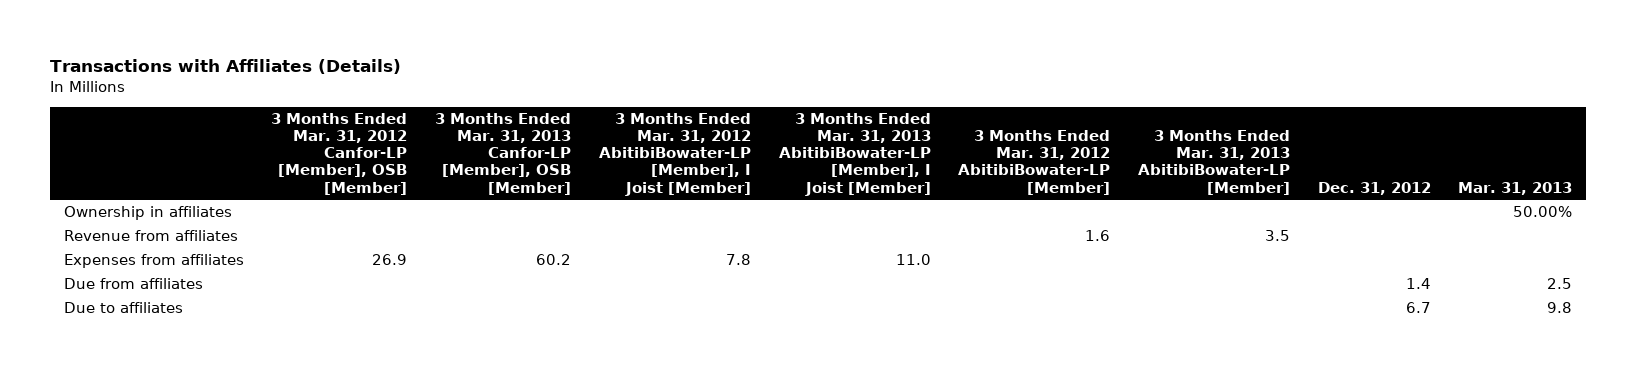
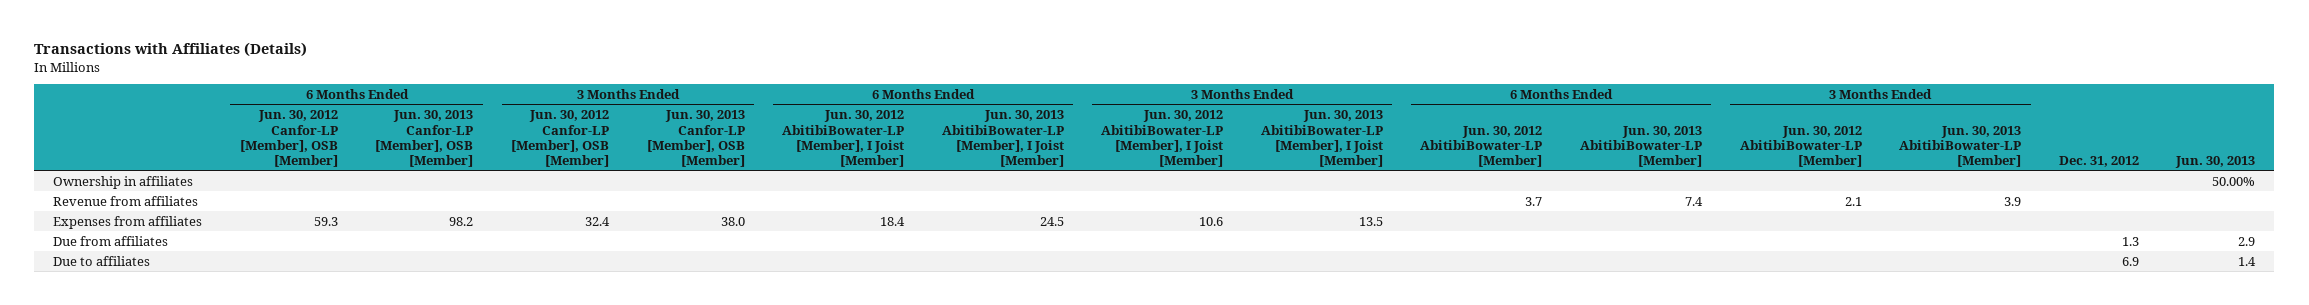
- | 3 Months Ended Mar. 31, 2012 Canfor-LP [Member], OSB [Member] | 3 Months Ended Mar. 31, 2013 Canfor-LP [Member], OSB [Member] | 3 Months Ended Mar. 31, 2012 AbitibiBowater-LP [Member], I Joist [Member] | 3 Months Ended Mar. 31, 2013 AbitibiBowater-LP [Member], I Joist [Member] | 3 Months Ended Mar. 31, 2012 AbitibiBowater-LP [Member] | 3 Months Ended Mar. 31, 2013 AbitibiBowater-LP [Member] | Dec. 31, 2012 | Mar. 31, 2013
+ | 6 Months Ended Jun. 30, 2012 Canfor-LP [Member], OSB [Member] | 6 Months Ended Jun. 30, 2013 Canfor-LP [Member], OSB [Member] | 3 Months Ended Jun. 30, 2012 Canfor-LP [Member], OSB [Member] | 3 Months Ended Jun. 30, 2013 Canfor-LP [Member], OSB [Member] | 6 Months Ended Jun. 30, 2012 AbitibiBowater-LP [Member], I Joist [Member] | 6 Months Ended Jun. 30, 2013 AbitibiBowater-LP [Member], I Joist [Member] | 3 Months Ended Jun. 30, 2012 AbitibiBowater-LP [Member], I Joist [Member] | 3 Months Ended Jun. 30, 2013 AbitibiBowater-LP [Member], I Joist [Member] | 6 Months Ended Jun. 30, 2012 AbitibiBowater-LP [Member] | 6 Months Ended Jun. 30, 2013 AbitibiBowater-LP [Member] | 3 Months Ended Jun. 30, 2012 AbitibiBowater-LP [Member] | 3 Months Ended Jun. 30, 2013 AbitibiBowater-LP [Member] | Dec. 31, 2012 | Jun. 30, 2013
- Due from affiliates | | | | | | | 1.4 | 2.5
- Due to affiliates | | | | | | | 6.7 | 9.8
+ Due from affiliates | | | | | | | | | | | | | 1.3 | 2.9
+ Due to affiliates | | | | | | | | | | | | | 6.9 | 1.4

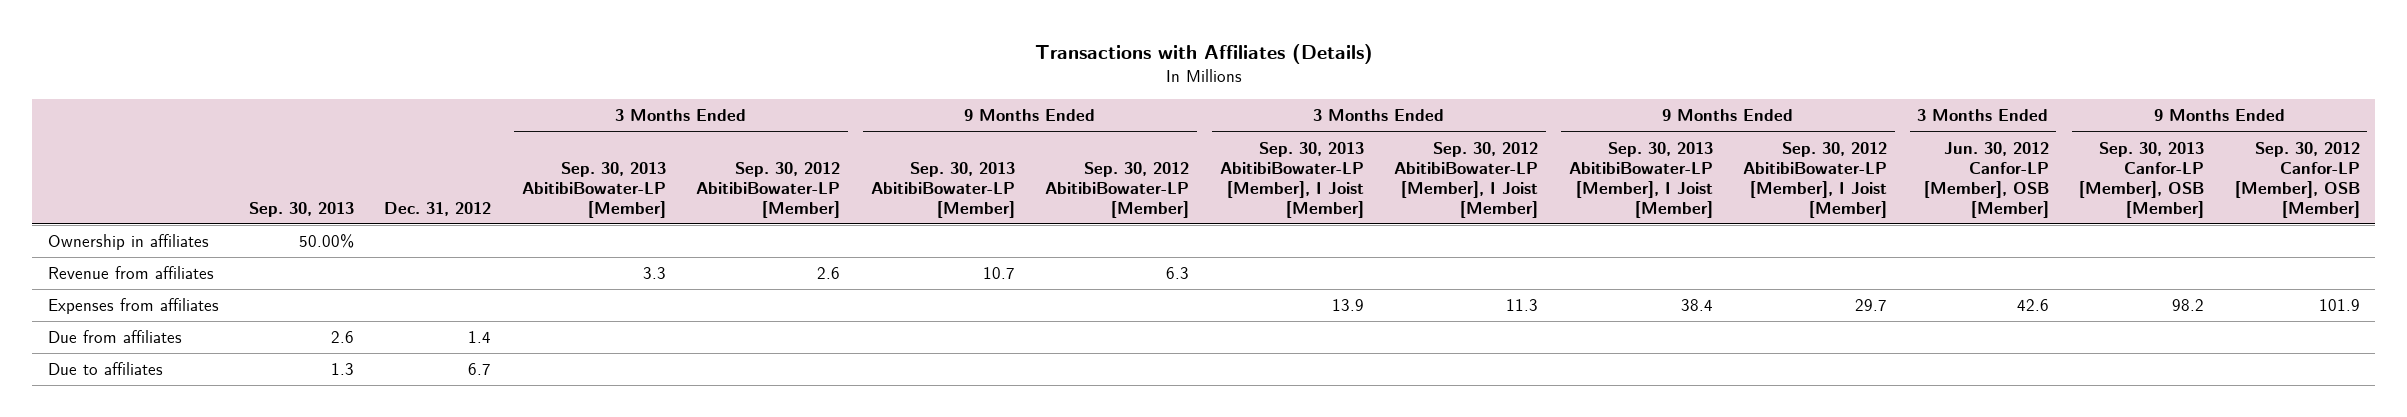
- | 6 Months Ended Jun. 30, 2012 Canfor-LP [Member], OSB [Member] | 6 Months Ended Jun. 30, 2013 Canfor-LP [Member], OSB [Member] | 3 Months Ended Jun. 30, 2012 Canfor-LP [Member], OSB [Member] | 3 Months Ended Jun. 30, 2013 Canfor-LP [Member], OSB [Member] | 6 Months Ended Jun. 30, 2012 AbitibiBowater-LP [Member], I Joist [Member] | 6 Months Ended Jun. 30, 2013 AbitibiBowater-LP [Member], I Joist [Member] | 3 Months Ended Jun. 30, 2012 AbitibiBowater-LP [Member], I Joist [Member] | 3 Months Ended Jun. 30, 2013 AbitibiBowater-LP [Member], I Joist [Member] | 6 Months Ended Jun. 30, 2012 AbitibiBowater-LP [Member] | 6 Months Ended Jun. 30, 2013 AbitibiBowater-LP [Member] | 3 Months Ended Jun. 30, 2012 AbitibiBowater-LP [Member] | 3 Months Ended Jun. 30, 2013 AbitibiBowater-LP [Member] | Dec. 31, 2012 | Jun. 30, 2013
+ | Sep. 30, 2013 | Dec. 31, 2012 | 3 Months Ended Sep. 30, 2013 AbitibiBowater-LP [Member] | 3 Months Ended Sep. 30, 2012 AbitibiBowater-LP [Member] | 9 Months Ended Sep. 30, 2013 AbitibiBowater-LP [Member] | 9 Months Ended Sep. 30, 2012 AbitibiBowater-LP [Member] | 3 Months Ended Sep. 30, 2013 AbitibiBowater-LP [Member], I Joist [Member] | 3 Months Ended Sep. 30, 2012 AbitibiBowater-LP [Member], I Joist [Member] | 9 Months Ended Sep. 30, 2013 AbitibiBowater-LP [Member], I Joist [Member] | 9 Months Ended Sep. 30, 2012 AbitibiBowater-LP [Member], I Joist [Member] | 3 Months Ended Jun. 30, 2012 Canfor-LP [Member], OSB [Member] | 9 Months Ended Sep. 30, 2013 Canfor-LP [Member], OSB [Member] | 9 Months Ended Sep. 30, 2012 Canfor-LP [Member], OSB [Member]
- Expenses from affiliates | 59.3 | 98.2 | 32.4 | 38.0 | 18.4 | 24.5 | 10.6 | 13.5 | | | | | |
- Due from affiliates | | | | | | | | | | | | | 1.3 | 2.9
- Due to affiliates | | | | | | | | | | | | | 6.9 | 1.4
+ Expenses from affiliates | | | | | | | 13.9 | 11.3 | 38.4 | 29.7 | 42.6 | 98.2 | 101.9
+ Due from affiliates | 2.6 | 1.4 | | | | | | | | | | |
+ Due to affiliates | 1.3 | 6.7 | | | | | | | | | | |

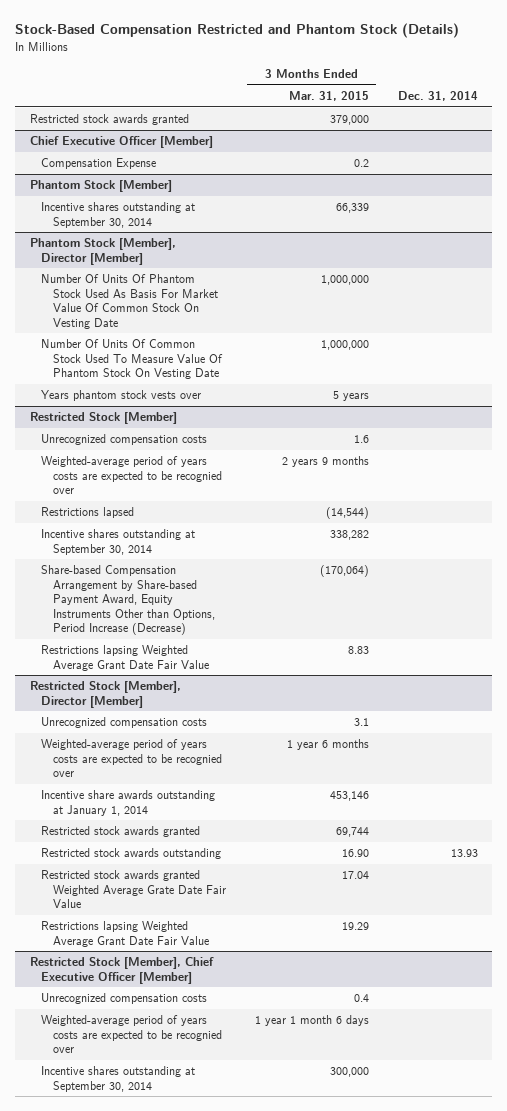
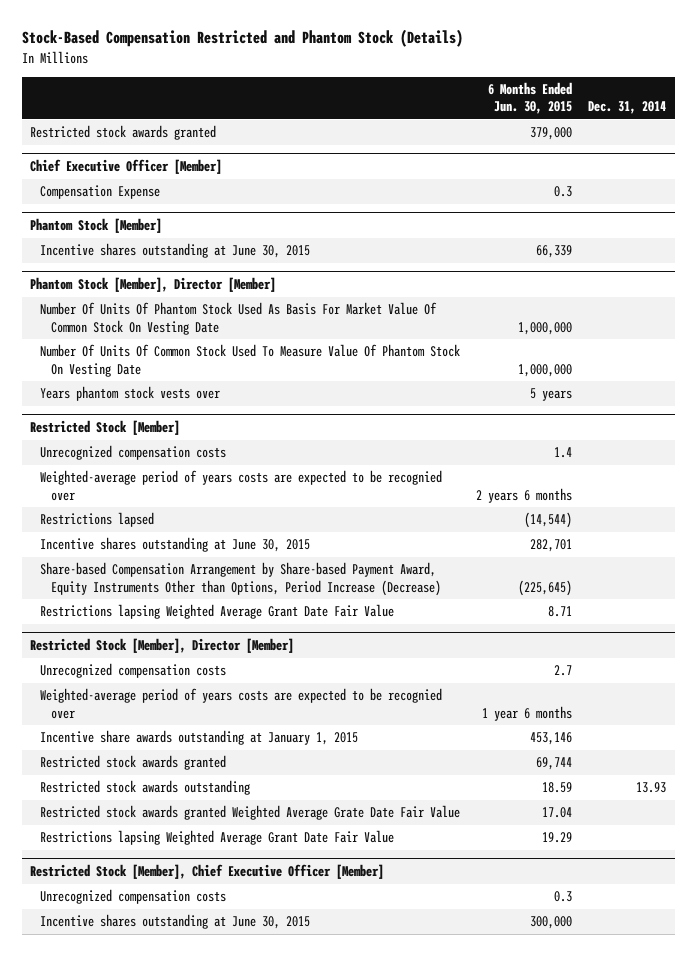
- | 3 Months Ended Mar. 31, 2015 | Dec. 31, 2014
+ | 6 Months Ended Jun. 30, 2015 | Dec. 31, 2014
@ Phantom Stock [Member]
- Incentive shares outstanding at September 30, 2014 | 66,339 |
+ Incentive shares outstanding at June 30, 2015 | 66,339 |
@ Restricted Stock [Member]
- Incentive shares outstanding at September 30, 2014 | 338,282 |
+ Incentive shares outstanding at June 30, 2015 | 282,701 |
@ Restricted Stock [Member], Director [Member]
- Incentive share awards outstanding at January 1, 2014 | 453,146 |
+ Incentive share awards outstanding at January 1, 2015 | 453,146 |
@ Restricted Stock [Member], Chief Executive Officer [Member]
- Weighted-average period of years costs are expected to be recognied over | 1 year 1 month 6 days |
- Incentive shares outstanding at September 30, 2014 | 300,000 |
+ Incentive shares outstanding at June 30, 2015 | 300,000 |

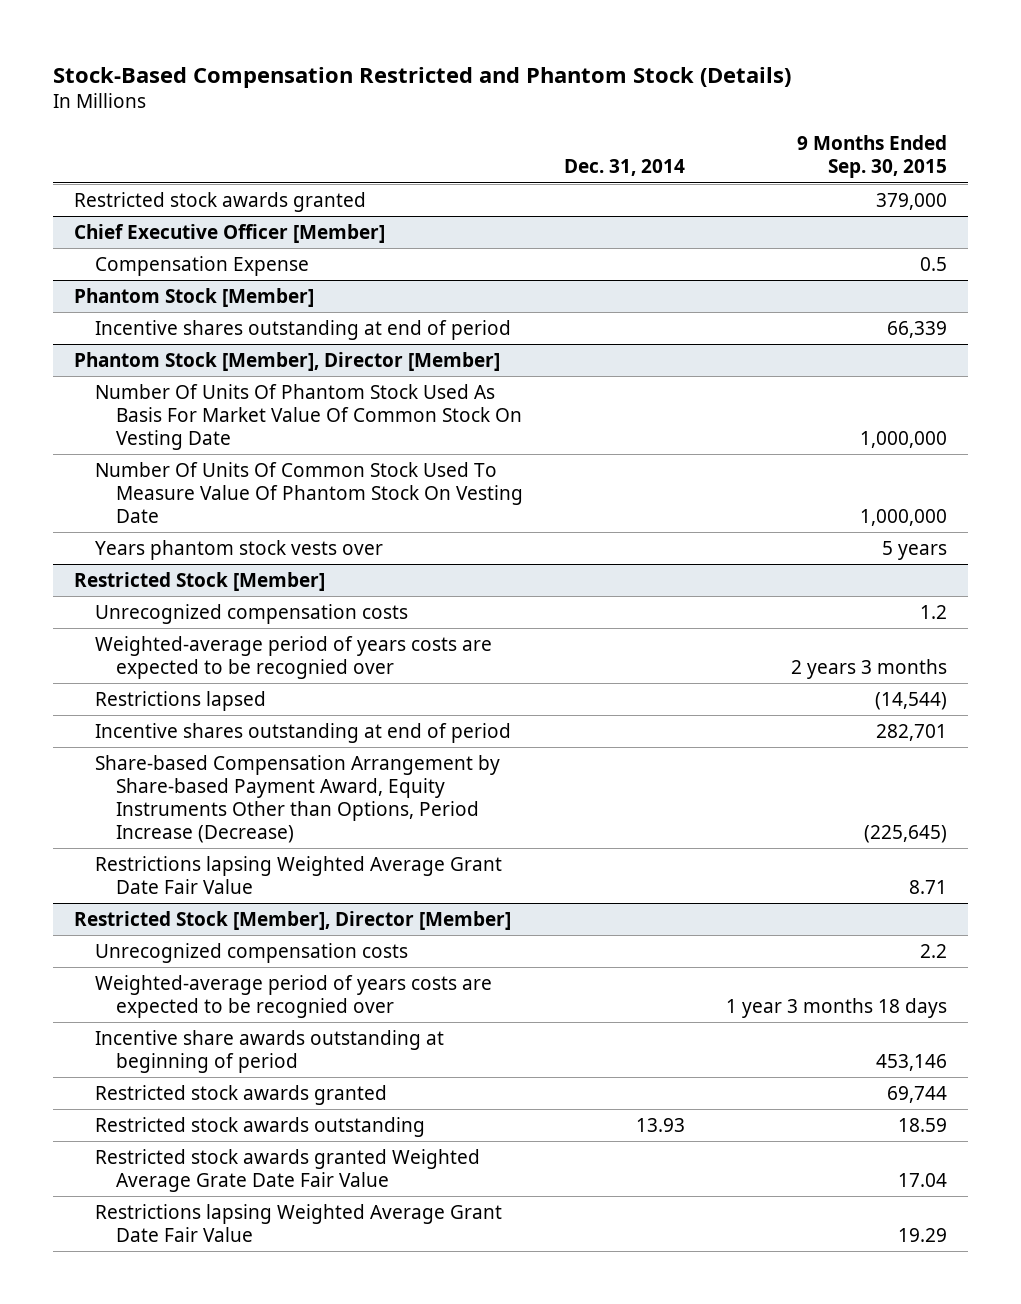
- | 6 Months Ended Jun. 30, 2015 | Dec. 31, 2014
+ | Dec. 31, 2014 | 9 Months Ended Sep. 30, 2015
@ Phantom Stock [Member]
- Incentive shares outstanding at June 30, 2015 | 66,339 |
+ Incentive shares outstanding at end of period | | 66,339
@ Restricted Stock [Member]
- Incentive shares outstanding at June 30, 2015 | 282,701 |
+ Incentive shares outstanding at end of period | | 282,701
@ Restricted Stock [Member], Director [Member]
- Incentive share awards outstanding at January 1, 2015 | 453,146 |
+ Incentive share awards outstanding at beginning of period | | 453,146
- Restricted Stock [Member], Chief Executive Officer [Member]
- Unrecognized compensation costs | 0.3 |
- Incentive shares outstanding at June 30, 2015 | 300,000 |

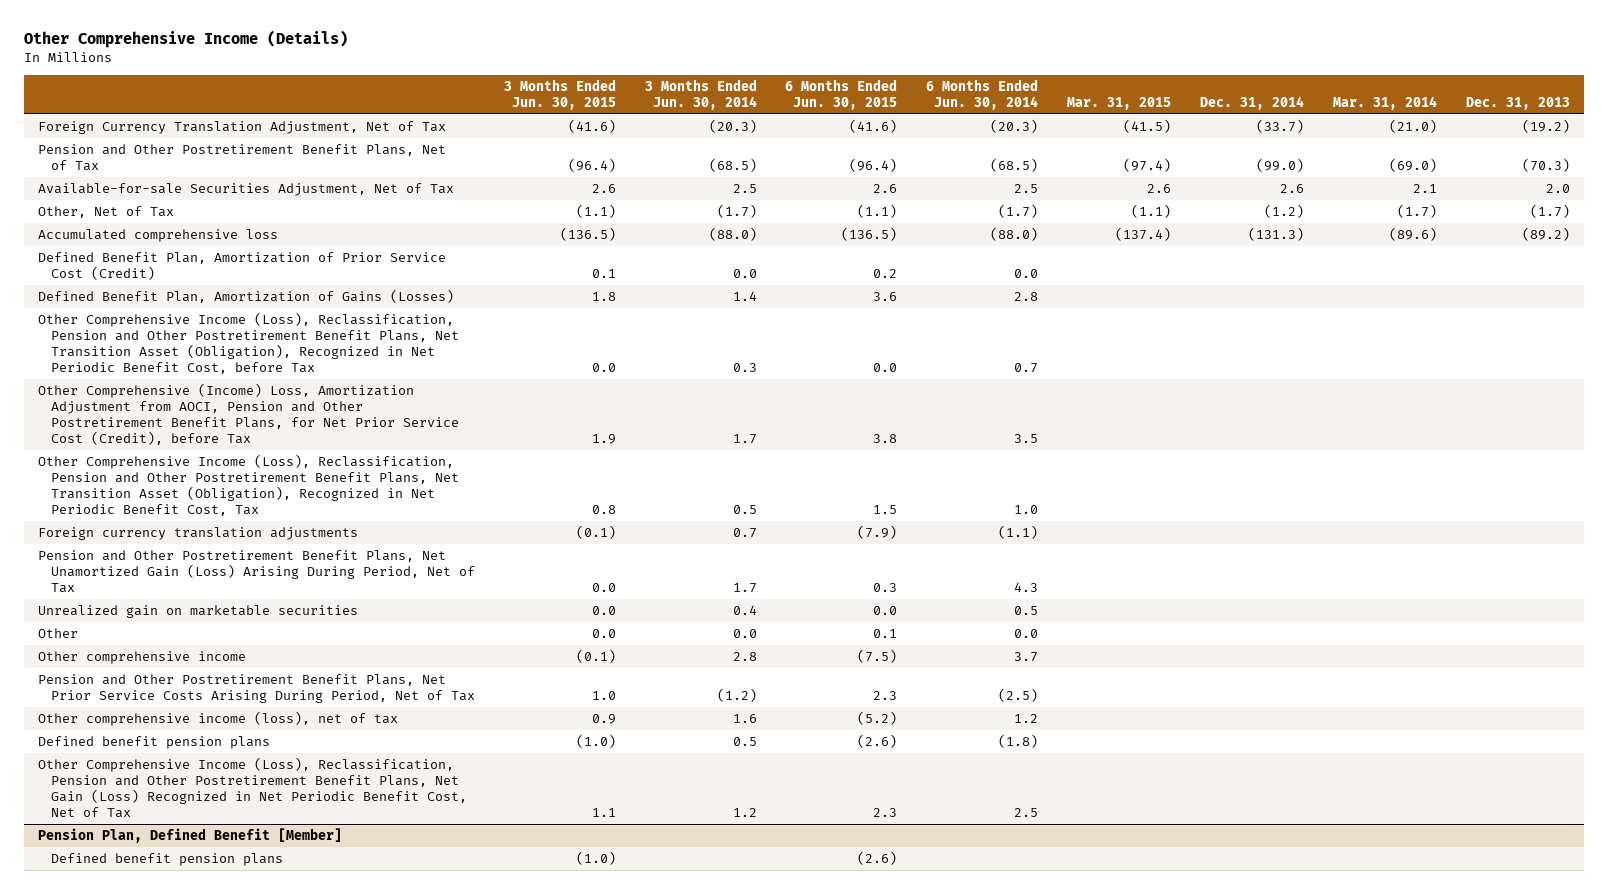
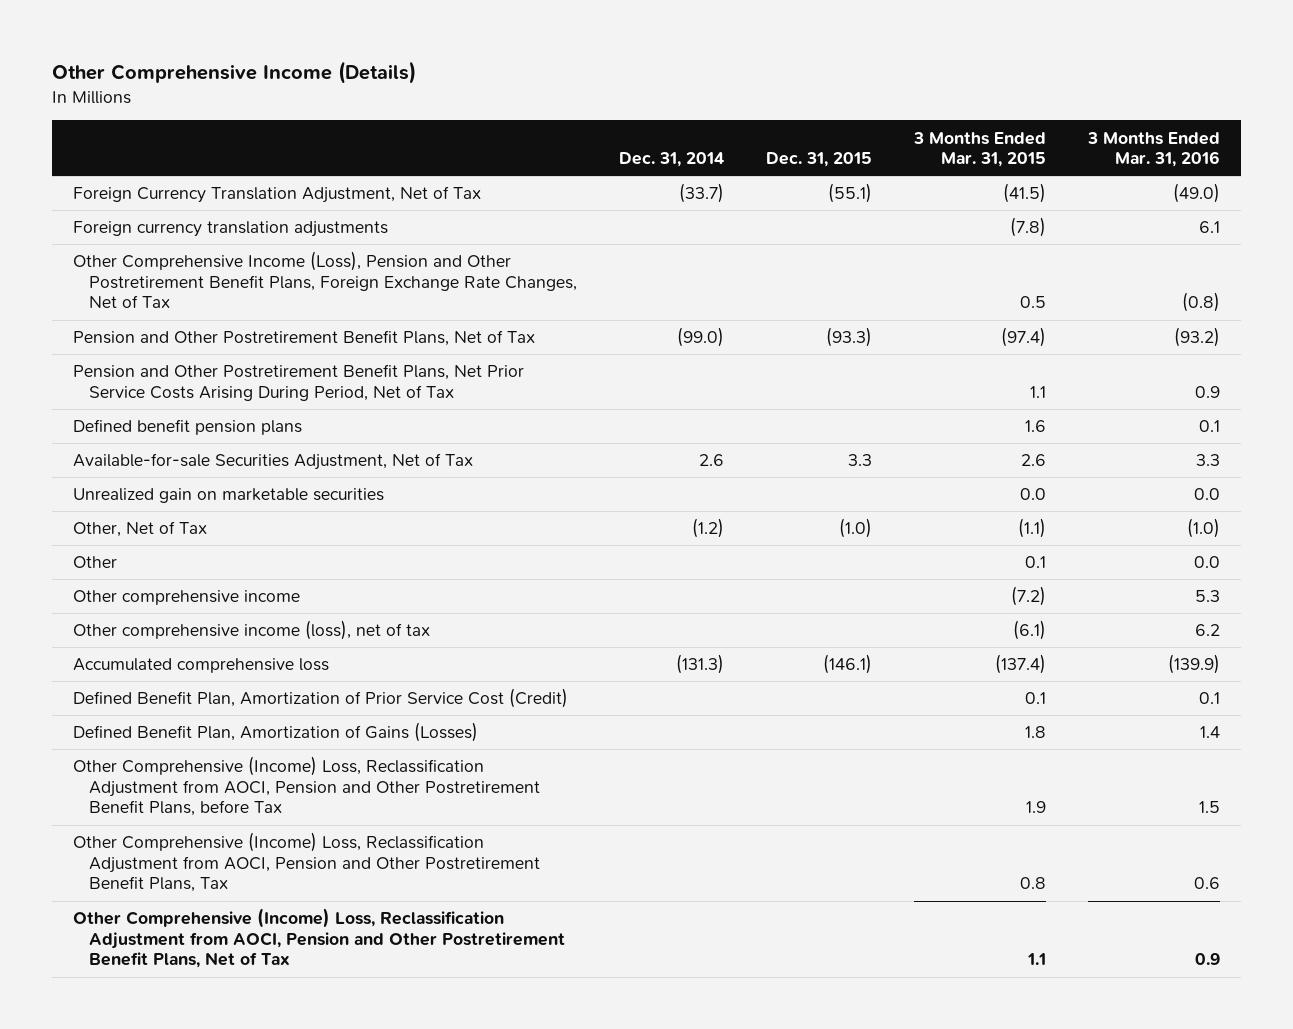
- | 3 Months Ended Jun. 30, 2015 | 3 Months Ended Jun. 30, 2014 | 6 Months Ended Jun. 30, 2015 | 6 Months Ended Jun. 30, 2014 | Mar. 31, 2015 | Dec. 31, 2014 | Mar. 31, 2014 | Dec. 31, 2013
+ | Dec. 31, 2014 | Dec. 31, 2015 | 3 Months Ended Mar. 31, 2015 | 3 Months Ended Mar. 31, 2016
moved up: Foreign currency translation adjustments | | | (7.8) | 6.1
+ Other Comprehensive Income (Loss), Pension and Other Postretirement Benefit Plans, Foreign Exchange Rate Changes, Net of Tax | | | 0.5 | (0.8)
moved up: Pension and Other Postretirement Benefit Plans, Net Prior Service Costs Arising During Period, Net of Tax | | | 1.1 | 0.9
moved up: Defined benefit pension plans | | | 1.6 | 0.1
- Other Comprehensive Income (Loss), Reclassification, Pension and Other Postretirement Benefit Plans, Net Transition Asset (Obligation), Recognized in Net Periodic Benefit Cost, before Tax | 0.0 | 0.3 | 0.0 | 0.7 | | | |
- Other Comprehensive (Income) Loss, Amortization Adjustment from AOCI, Pension and Other Postretirement Benefit Plans, for Net Prior Service Cost (Credit), before Tax | 1.9 | 1.7 | 3.8 | 3.5 | | | |
- Other Comprehensive Income (Loss), Reclassification, Pension and Other Postretirement Benefit Plans, Net Transition Asset (Obligation), Recognized in Net Periodic Benefit Cost, Tax | 0.8 | 0.5 | 1.5 | 1.0 | | | |
- Pension and Other Postretirement Benefit Plans, Net Unamortized Gain (Loss) Arising During Period, Net of Tax | 0.0 | 1.7 | 0.3 | 4.3 | | | |
moved down: Other, Net of Tax | (1.2) | (1.0) | (1.1) | (1.0)
- Other Comprehensive Income (Loss), Reclassification, Pension and Other Postretirement Benefit Plans, Net Gain (Loss) Recognized in Net Periodic Benefit Cost, Net of Tax | 1.1 | 1.2 | 2.3 | 2.5 | | | |
- Pension Plan, Defined Benefit [Member]
- Defined benefit pension plans | (1.0) | | (2.6) | | | | |
moved down: Accumulated comprehensive loss | (131.3) | (146.1) | (137.4) | (139.9)
moved down: Defined Benefit Plan, Amortization of Prior Service Cost (Credit) | | | 0.1 | 0.1
moved down: Defined Benefit Plan, Amortization of Gains (Losses) | | | 1.8 | 1.4
+ Other Comprehensive (Income) Loss, Reclassification Adjustment from AOCI, Pension and Other Postretirement Benefit Plans, before Tax | | | 1.9 | 1.5
+ Other Comprehensive (Income) Loss, Reclassification Adjustment from AOCI, Pension and Other Postretirement Benefit Plans, Tax | | | 0.8 | 0.6
+ Other Comprehensive (Income) Loss, Reclassification Adjustment from AOCI, Pension and Other Postretirement Benefit Plans, Net of Tax | | | 1.1 | 0.9

